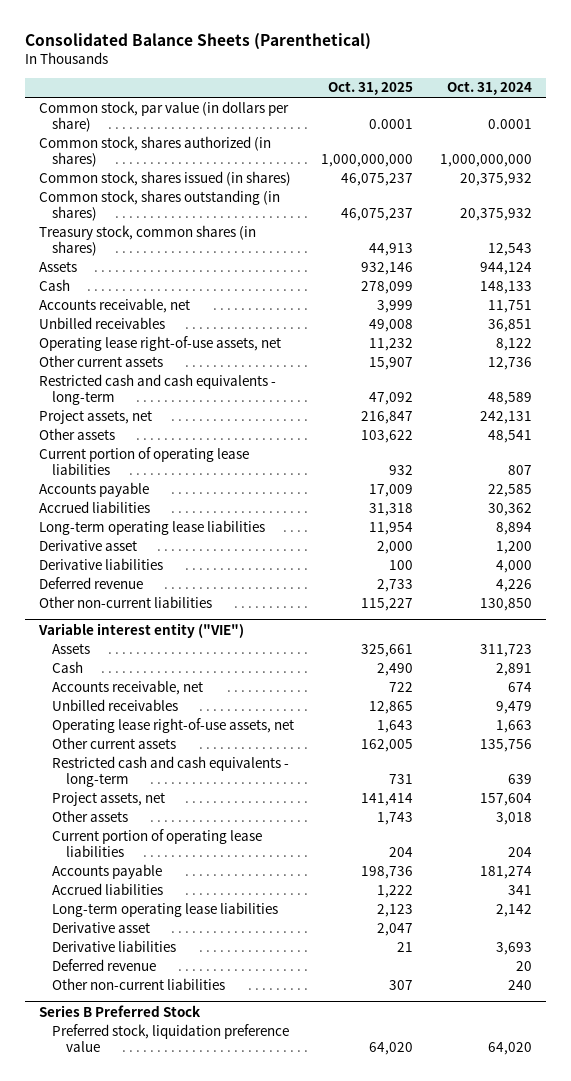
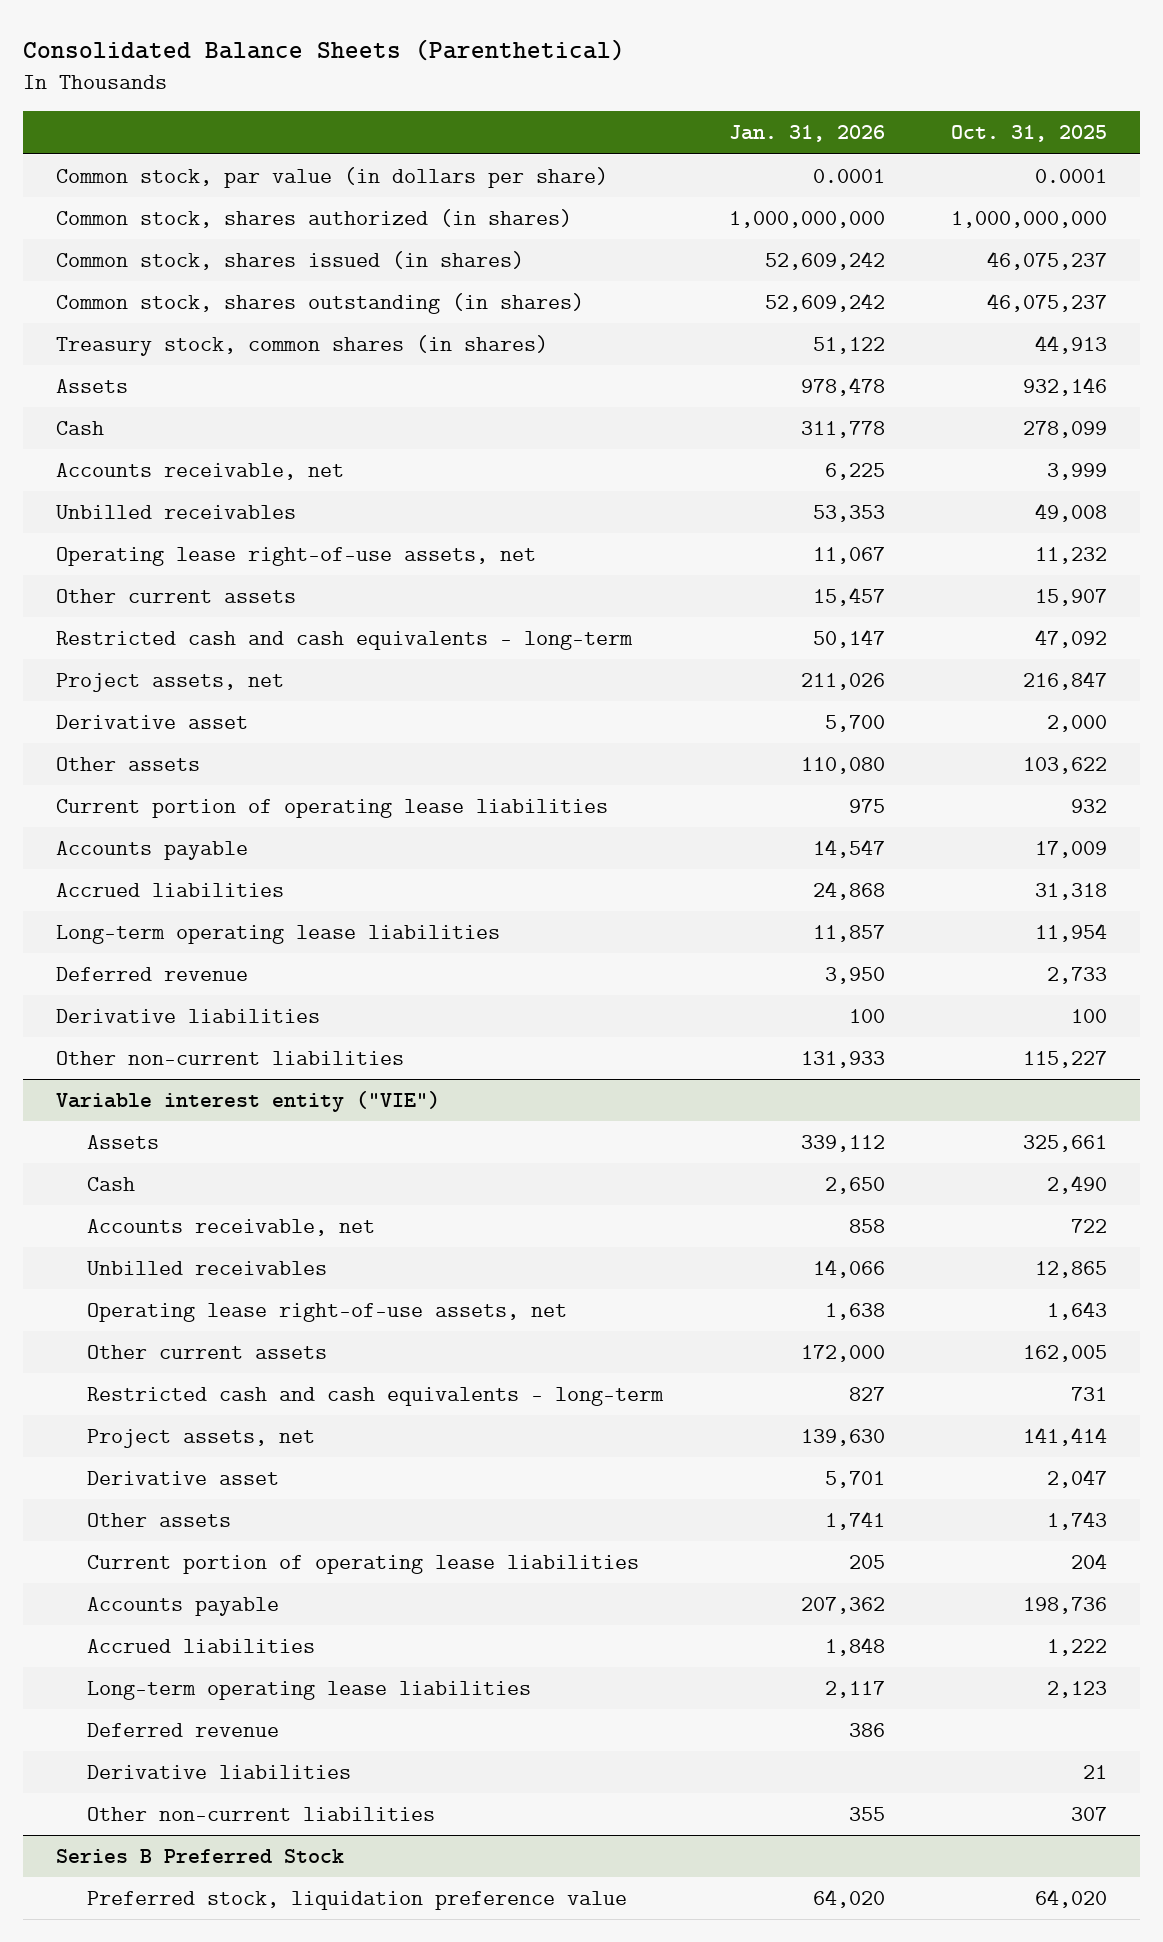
- | Oct. 31, 2025 | Oct. 31, 2024
+ | Jan. 31, 2026 | Oct. 31, 2025
moved up: Derivative asset | 5,700 | 2,000
moved down: Derivative liabilities | 100 | 100
@ Variable interest entity ("VIE")
moved up: Derivative asset | 5,701 | 2,047
moved down: Derivative liabilities | | 21

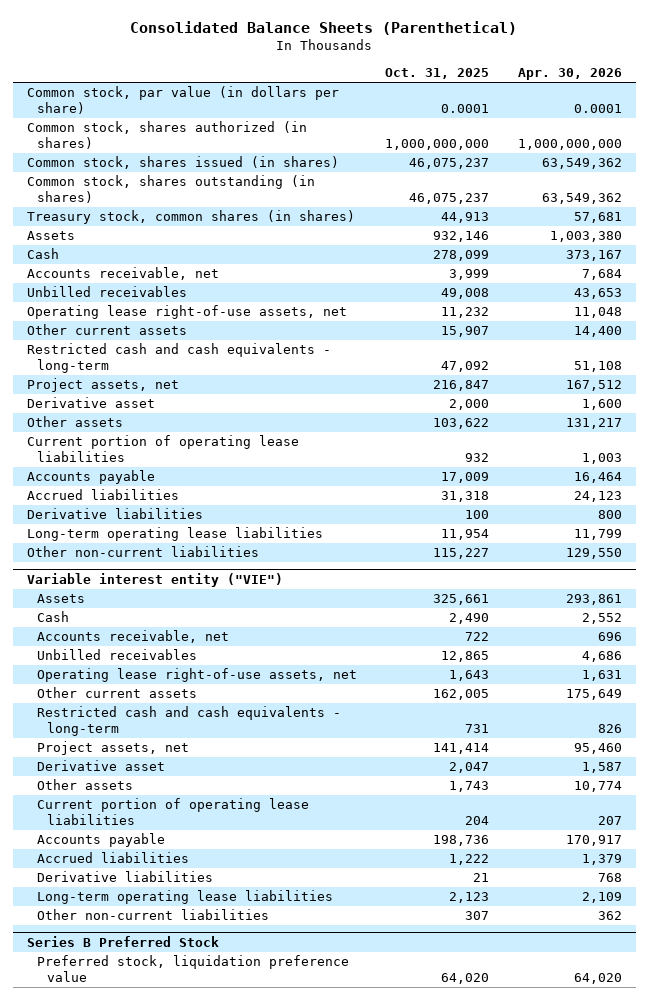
- | Jan. 31, 2026 | Oct. 31, 2025
+ | Oct. 31, 2025 | Apr. 30, 2026
- Deferred revenue | 3,950 | 2,733
moved down: Long-term operating lease liabilities | 11,954 | 11,799
@ Variable interest entity ("VIE")
- Deferred revenue | 386 |
moved down: Long-term operating lease liabilities | 2,123 | 2,109

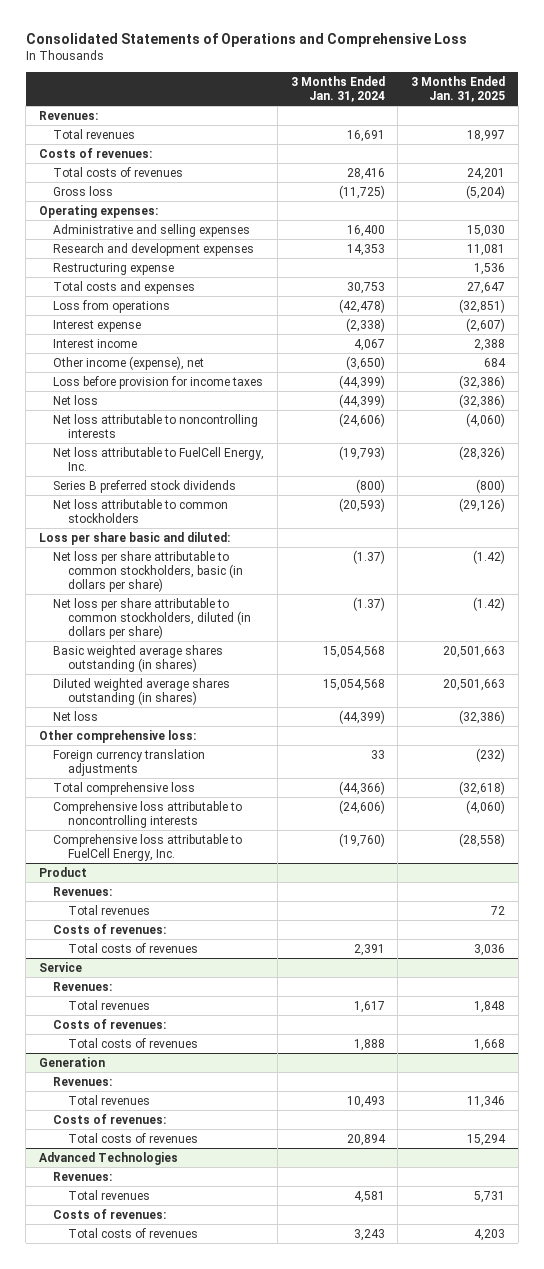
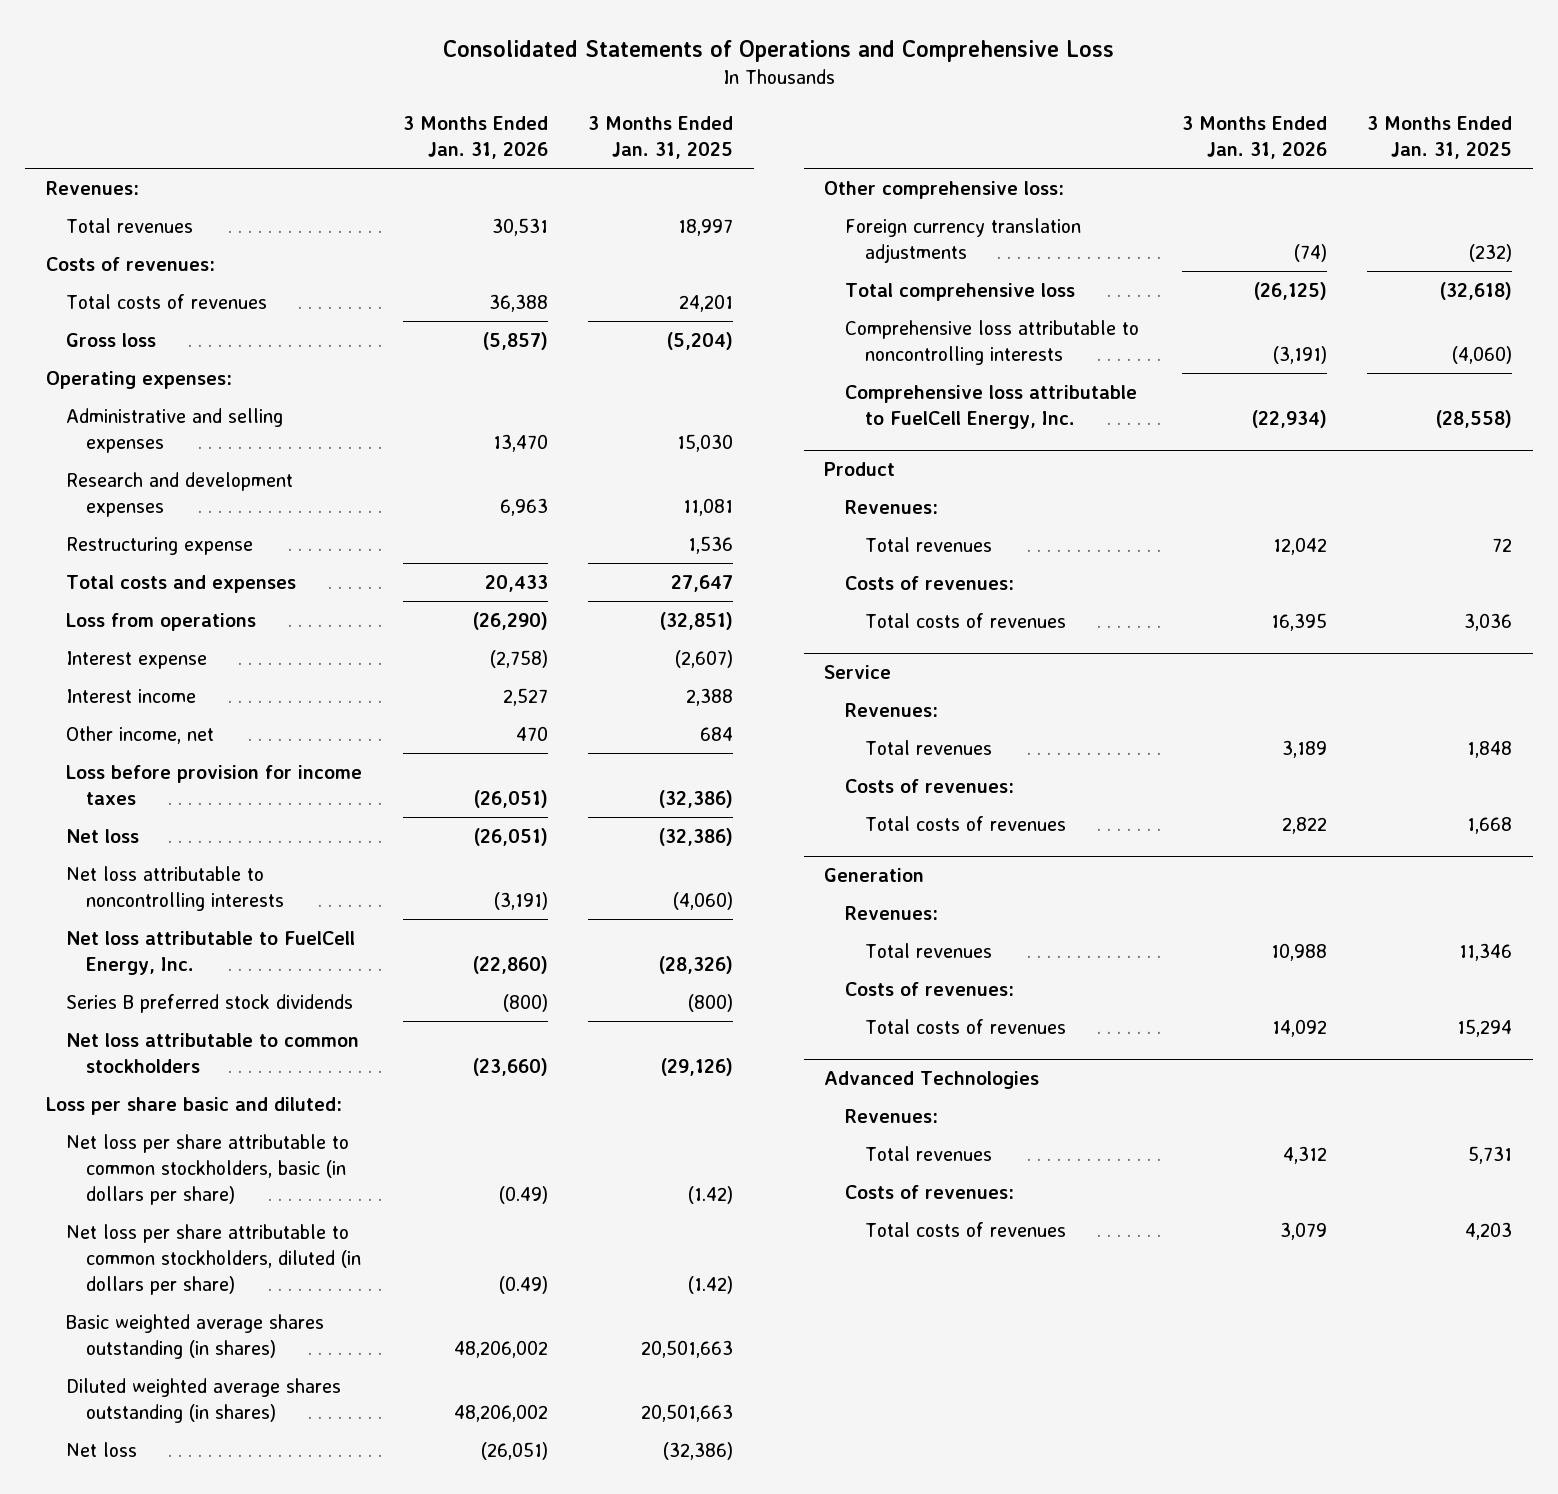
- | 3 Months Ended Jan. 31, 2024 | 3 Months Ended Jan. 31, 2025
+ | 3 Months Ended Jan. 31, 2026 | 3 Months Ended Jan. 31, 2025
- Other income (expense), net | (3,650) | 684
+ Other income, net | 470 | 684

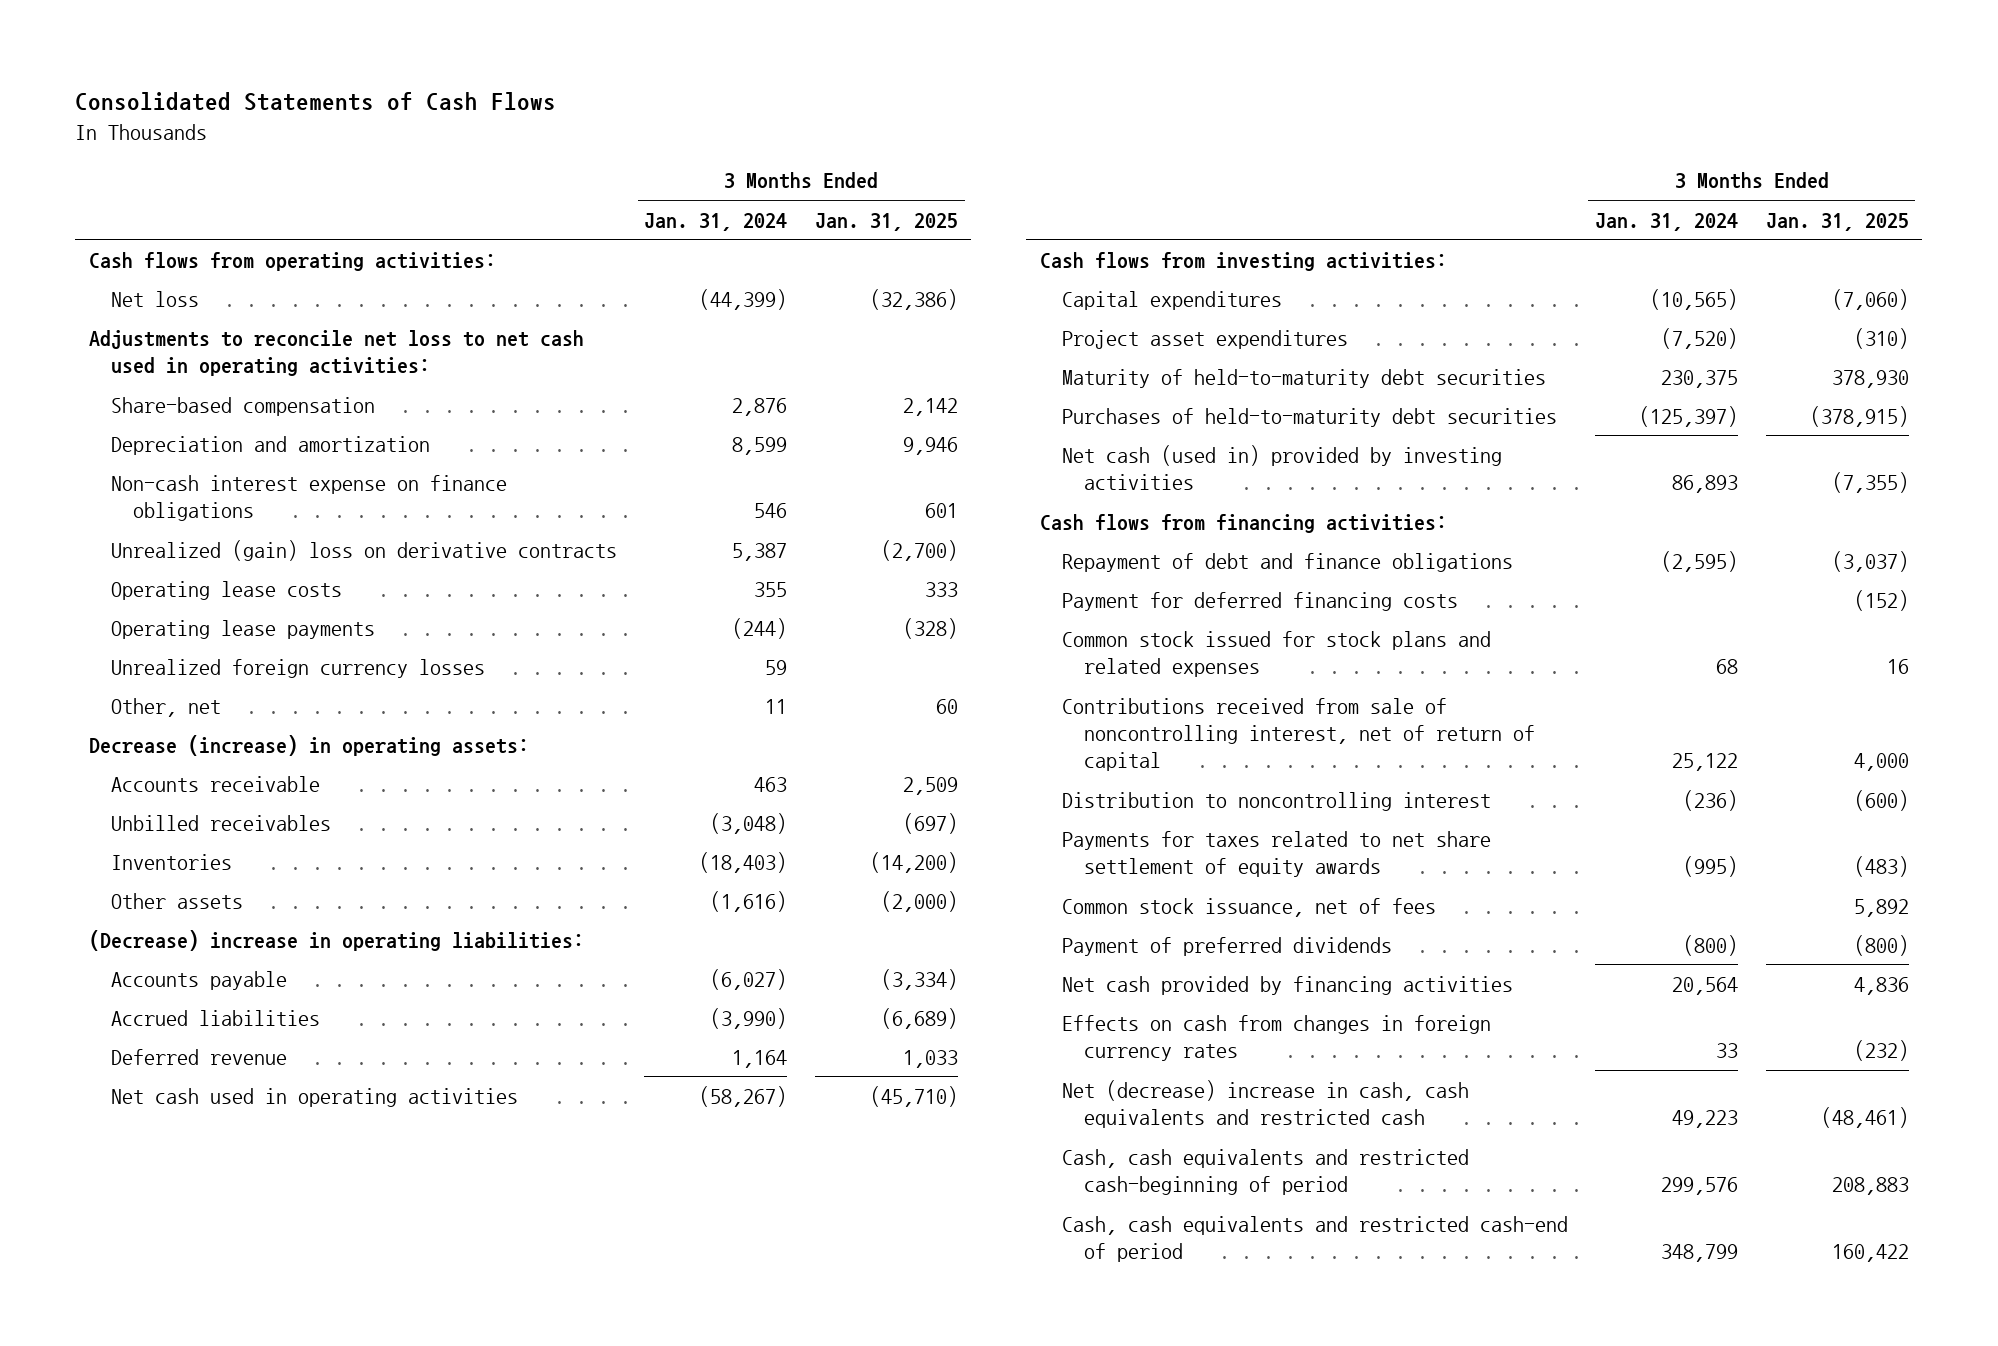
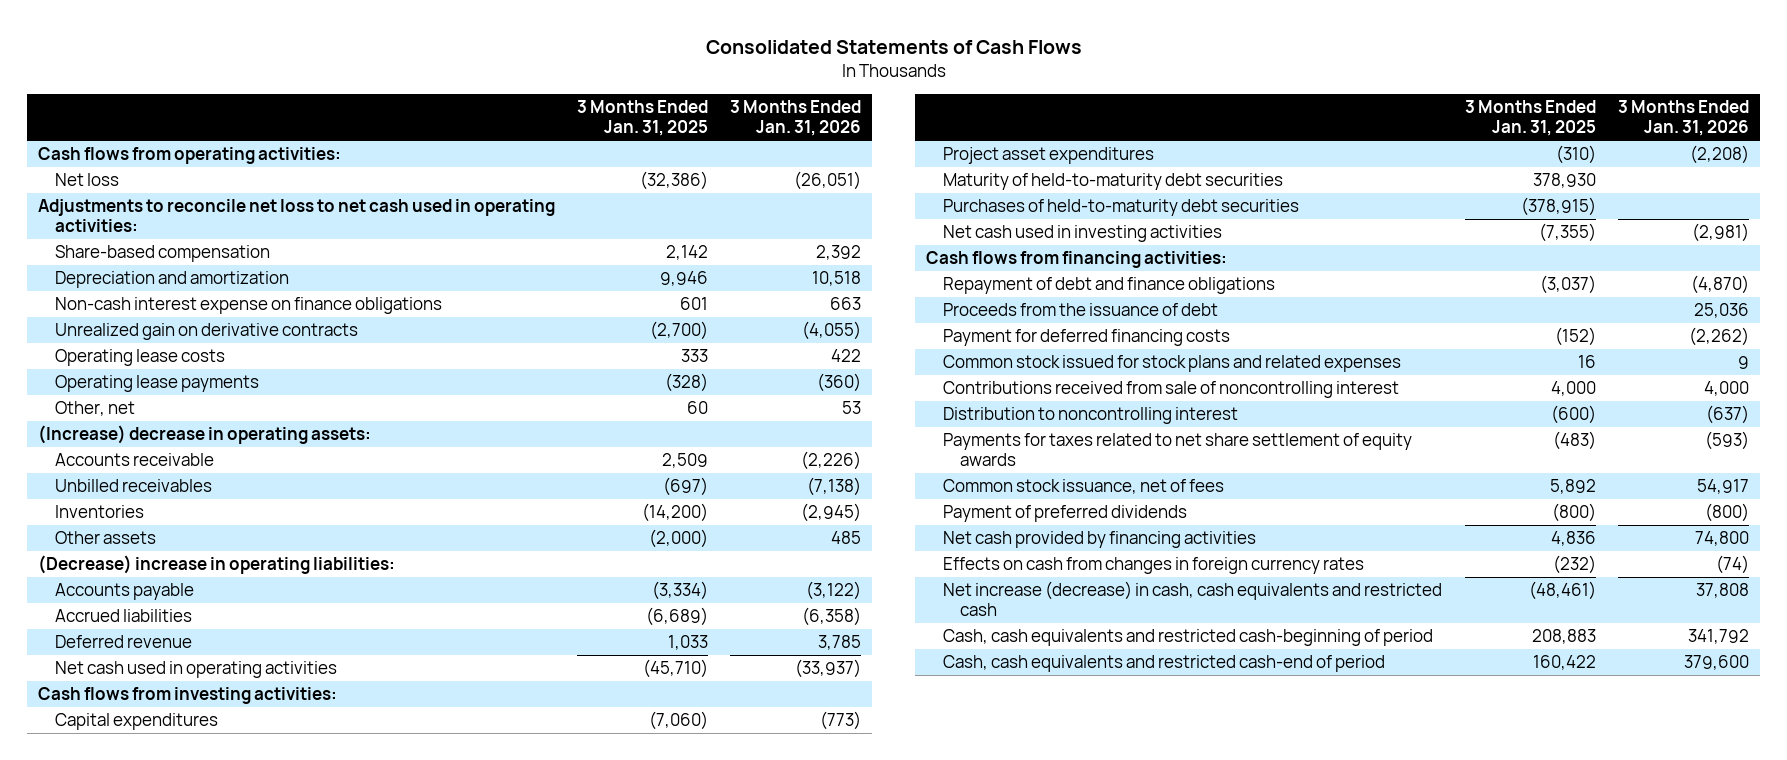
- | 3 Months Ended Jan. 31, 2024 | 3 Months Ended Jan. 31, 2025
+ | 3 Months Ended Jan. 31, 2025 | 3 Months Ended Jan. 31, 2026
- Unrealized (gain) loss on derivative contracts | 5,387 | (2,700)
+ Unrealized gain on derivative contracts | (2,700) | (4,055)
- Unrealized foreign currency losses | 59 |
- Decrease (increase) in operating assets:
+ (Increase) decrease in operating assets:
- Net cash (used in) provided by investing activities | 86,893 | (7,355)
+ Net cash used in investing activities | (7,355) | (2,981)
+ Proceeds from the issuance of debt | | 25,036
- Contributions received from sale of noncontrolling interest, net of return of capital | 25,122 | 4,000
+ Contributions received from sale of noncontrolling interest | 4,000 | 4,000
- Net (decrease) increase in cash, cash equivalents and restricted cash | 49,223 | (48,461)
+ Net increase (decrease) in cash, cash equivalents and restricted cash | (48,461) | 37,808

